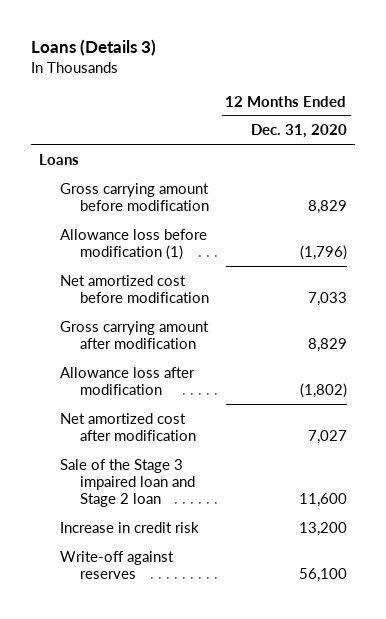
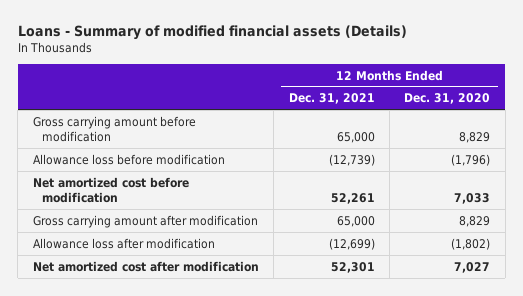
- Loans (Details 3)
+ Loans - Summary of modified financial assets (Details)
- | 12 Months Ended Dec. 31, 2020
+ | 12 Months Ended Dec. 31, 2021 | 12 Months Ended Dec. 31, 2020
- Loans
- Allowance loss before modification (1) | (1,796)
+ Allowance loss before modification | (12,739) | (1,796)
- Sale of the Stage 3 impaired loan and Stage 2 loan | 11,600
- Increase in credit risk | 13,200
- Write-off against reserves | 56,100

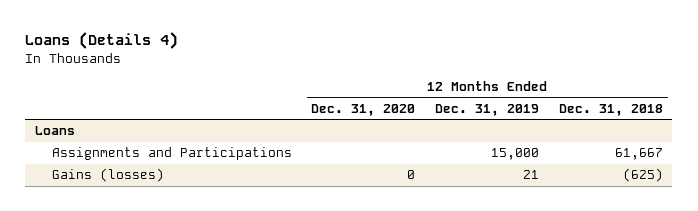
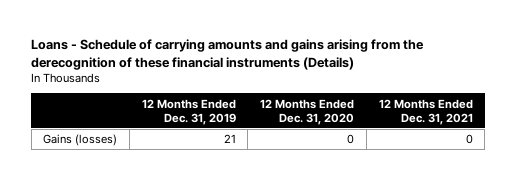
- Loans (Details 4)
+ Loans - Schedule of carrying amounts and gains arising from the derecognition of these financial instruments (Details)
- | 12 Months Ended Dec. 31, 2020 | 12 Months Ended Dec. 31, 2019 | 12 Months Ended Dec. 31, 2018
+ | 12 Months Ended Dec. 31, 2019 | 12 Months Ended Dec. 31, 2020 | 12 Months Ended Dec. 31, 2021
- Loans
- Assignments and Participations | | 15,000 | 61,667

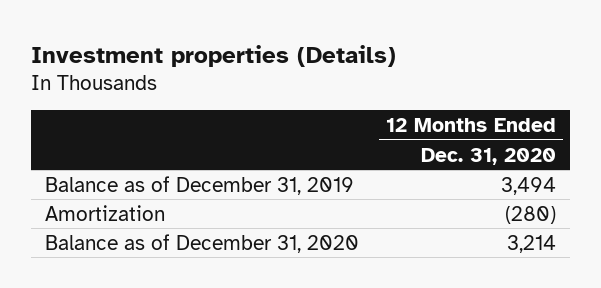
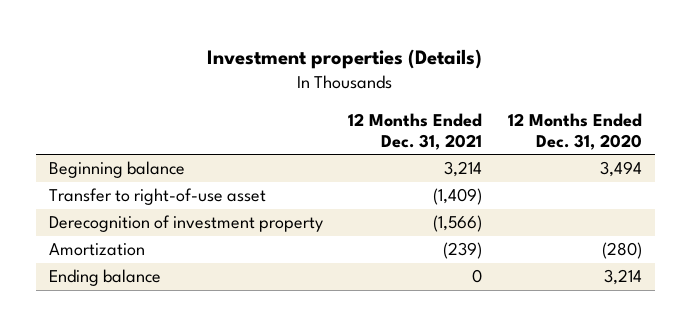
- | 12 Months Ended Dec. 31, 2020
+ | 12 Months Ended Dec. 31, 2021 | 12 Months Ended Dec. 31, 2020
- Balance as of December 31, 2019 | 3,494
+ Beginning balance | 3,214 | 3,494
+ Transfer to right-of-use asset | (1,409) |
+ Derecognition of investment property | (1,566) |
- Balance as of December 31, 2020 | 3,214
+ Ending balance | 0 | 3,214

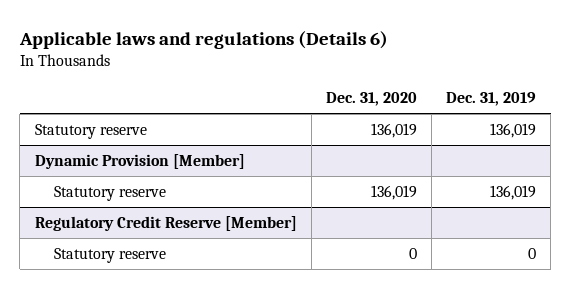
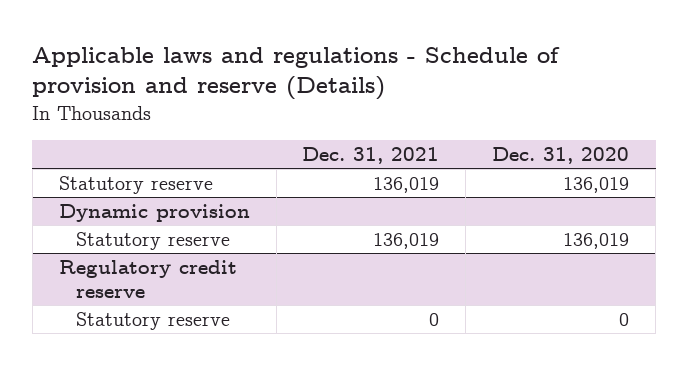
- Applicable laws and regulations (Details 6)
+ Applicable laws and regulations - Schedule of provision and reserve (Details)
- | Dec. 31, 2020 | Dec. 31, 2019
+ | Dec. 31, 2021 | Dec. 31, 2020
- Dynamic Provision [Member]
+ Dynamic provision
- Regulatory Credit Reserve [Member]
+ Regulatory credit reserve

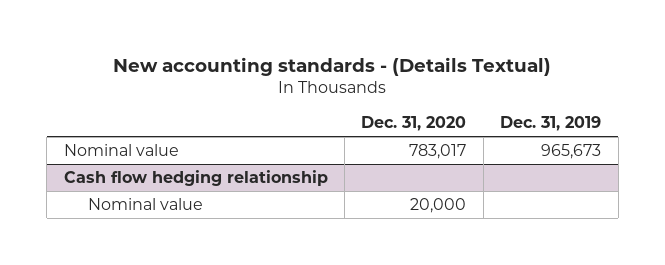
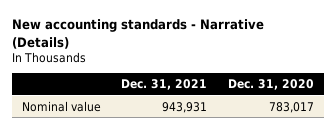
- New accounting standards - (Details Textual)
+ New accounting standards - Narrative (Details)
- | Dec. 31, 2020 | Dec. 31, 2019
+ | Dec. 31, 2021 | Dec. 31, 2020
- Cash flow hedging relationship
- Nominal value | 20,000 |

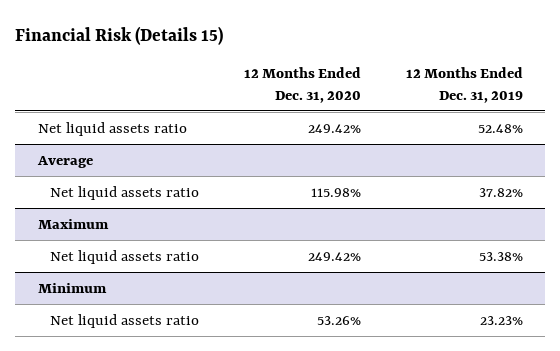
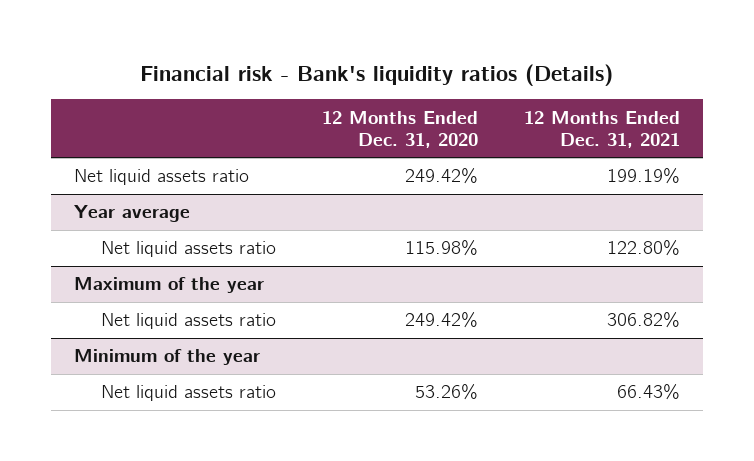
- Financial Risk (Details 15)
+ Financial risk - Bank's liquidity ratios (Details)
- | 12 Months Ended Dec. 31, 2020 | 12 Months Ended Dec. 31, 2019
+ | 12 Months Ended Dec. 31, 2020 | 12 Months Ended Dec. 31, 2021
- Average
+ Year average
- Maximum
+ Maximum of the year
- Minimum
+ Minimum of the year

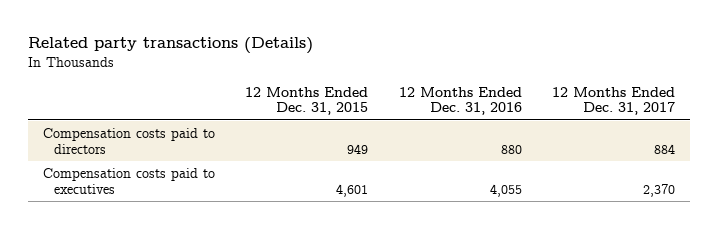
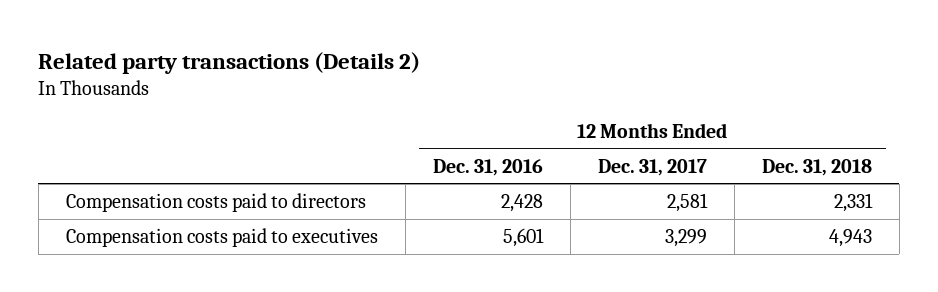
- Related party transactions (Details)
+ Related party transactions (Details 2)
- | 12 Months Ended Dec. 31, 2015 | 12 Months Ended Dec. 31, 2016 | 12 Months Ended Dec. 31, 2017
+ | 12 Months Ended Dec. 31, 2016 | 12 Months Ended Dec. 31, 2017 | 12 Months Ended Dec. 31, 2018
- Compensation costs paid to directors | 949 | 880 | 884
- Compensation costs paid to executives | 4,601 | 4,055 | 2,370
+ Compensation costs paid to directors | 2,428 | 2,581 | 2,331
+ Compensation costs paid to executives | 5,601 | 3,299 | 4,943

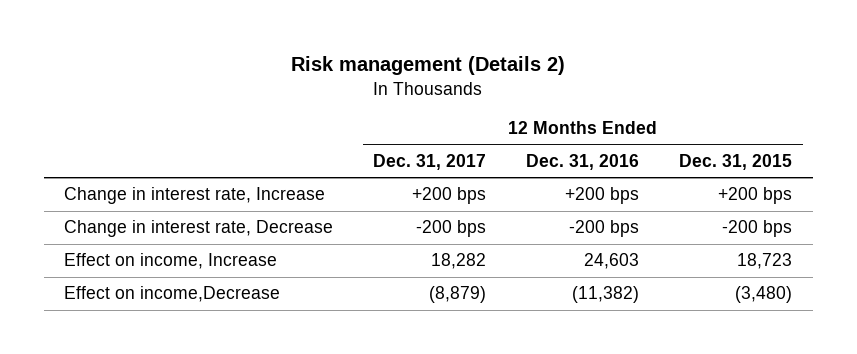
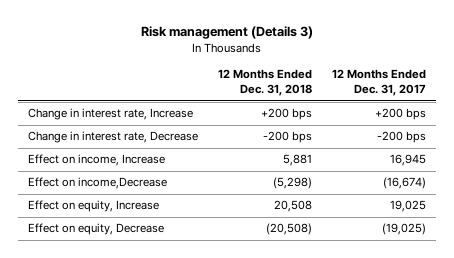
- Risk management (Details 2)
+ Risk management (Details 3)
- | 12 Months Ended Dec. 31, 2017 | 12 Months Ended Dec. 31, 2016 | 12 Months Ended Dec. 31, 2015
+ | 12 Months Ended Dec. 31, 2018 | 12 Months Ended Dec. 31, 2017
- Effect on income, Increase | 18,282 | 24,603 | 18,723
- Effect on income,Decrease | (8,879) | (11,382) | (3,480)
+ Effect on income, Increase | 5,881 | 16,945
+ Effect on income,Decrease | (5,298) | (16,674)
+ Effect on equity, Increase | 20,508 | 19,025
+ Effect on equity, Decrease | (20,508) | (19,025)

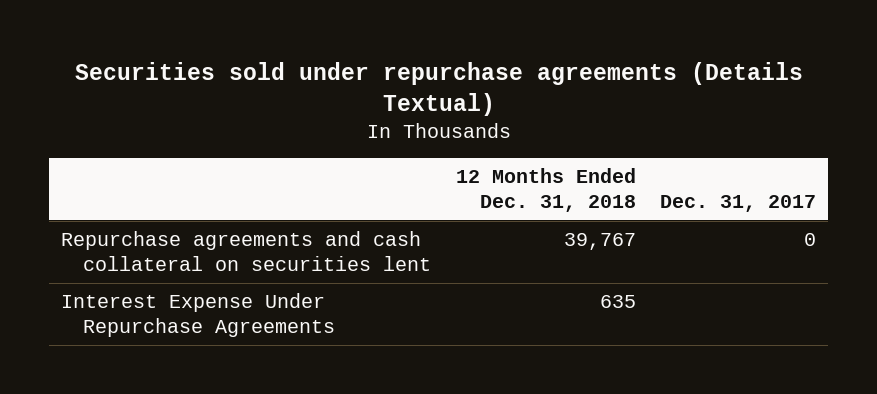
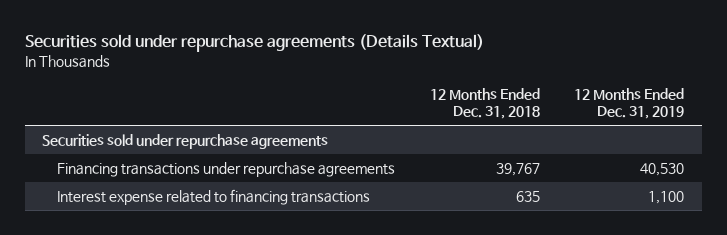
- | 12 Months Ended Dec. 31, 2018 | Dec. 31, 2017
+ | 12 Months Ended Dec. 31, 2018 | 12 Months Ended Dec. 31, 2019
- Repurchase agreements and cash collateral on securities lent | 39,767 | 0
- Interest Expense Under Repurchase Agreements | 635 |
+ Securities sold under repurchase agreements
+ Financing transactions under repurchase agreements | 39,767 | 40,530
+ Interest expense related to financing transactions | 635 | 1,100

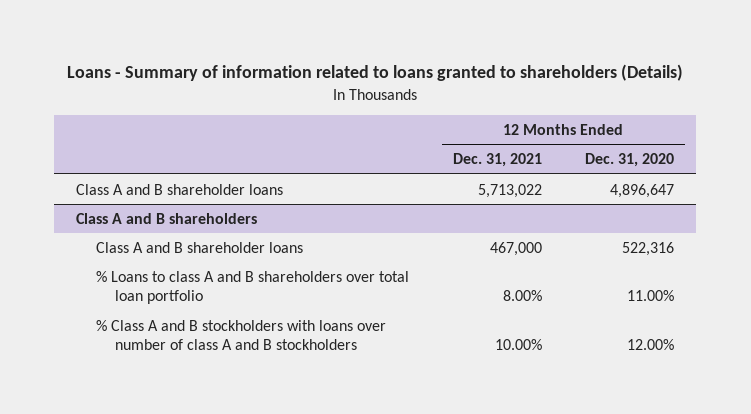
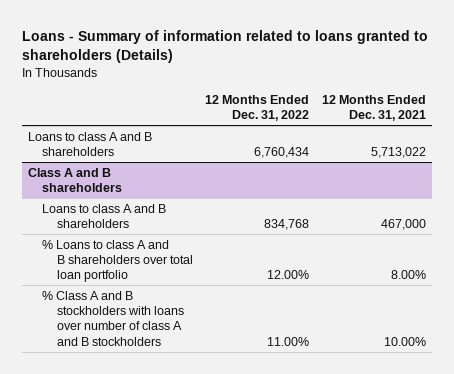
- | 12 Months Ended Dec. 31, 2021 | 12 Months Ended Dec. 31, 2020
+ | 12 Months Ended Dec. 31, 2022 | 12 Months Ended Dec. 31, 2021
- Class A and B shareholder loans | 5,713,022 | 4,896,647
+ Loans to class A and B shareholders | 6,760,434 | 5,713,022
@ Class A and B shareholders
- Class A and B shareholder loans | 467,000 | 522,316
+ Loans to class A and B shareholders | 834,768 | 467,000

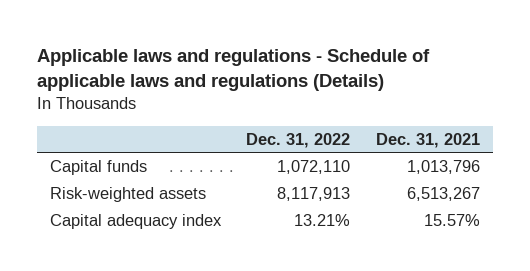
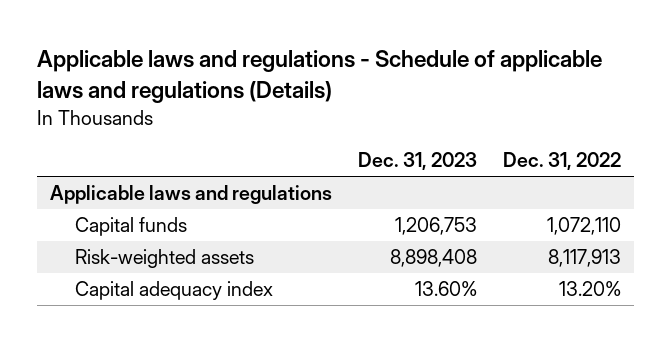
- | Dec. 31, 2022 | Dec. 31, 2021
+ | Dec. 31, 2023 | Dec. 31, 2022
+ Applicable laws and regulations
- Capital adequacy index | 13.21% | 15.57%
+ Capital adequacy index | 13.60% | 13.20%

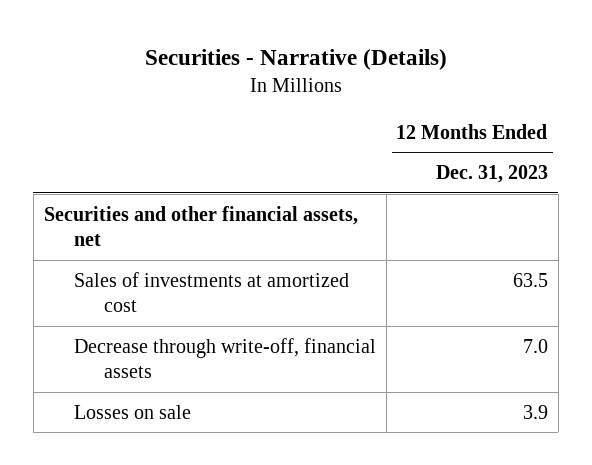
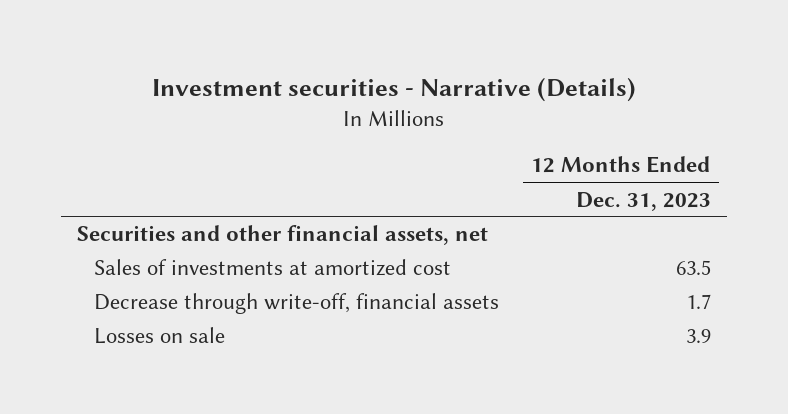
- Securities - Narrative (Details)
+ Investment securities - Narrative (Details)
- Decrease through write-off, financial assets | 7.0
+ Decrease through write-off, financial assets | 1.7

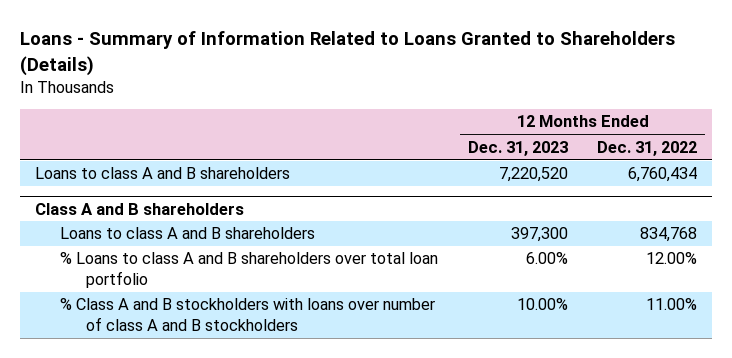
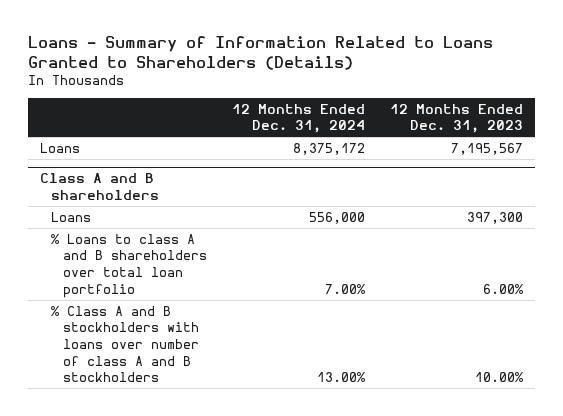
- | 12 Months Ended Dec. 31, 2023 | 12 Months Ended Dec. 31, 2022
+ | 12 Months Ended Dec. 31, 2024 | 12 Months Ended Dec. 31, 2023
- Loans to class A and B shareholders | 7,220,520 | 6,760,434
+ Loans | 8,375,172 | 7,195,567
@ Class A and B shareholders
- Loans to class A and B shareholders | 397,300 | 834,768
+ Loans | 556,000 | 397,300

